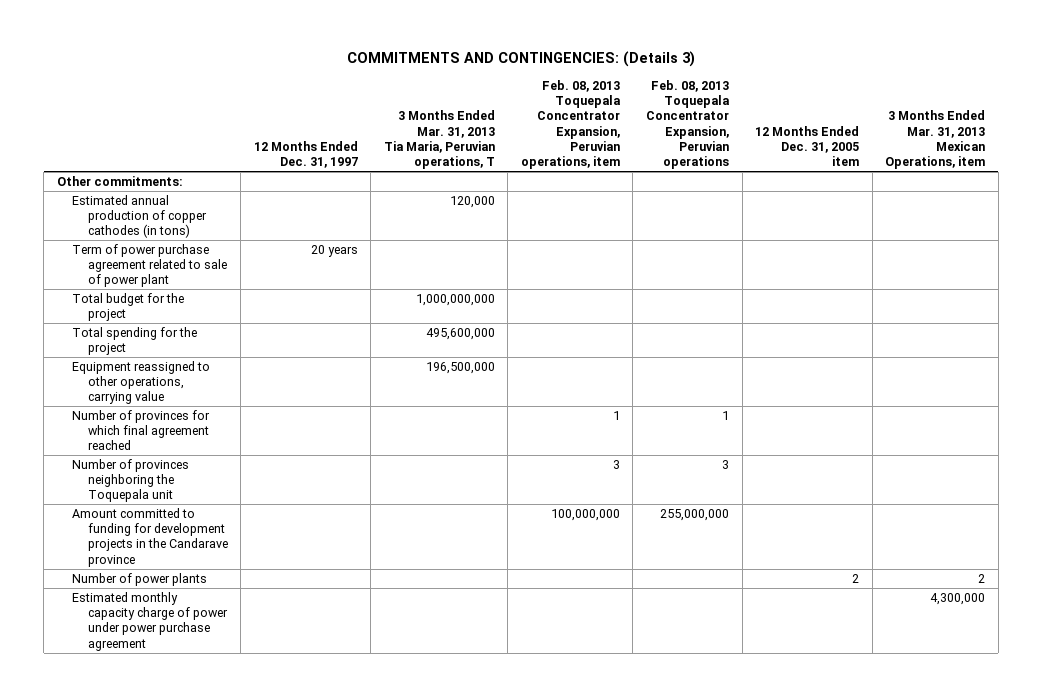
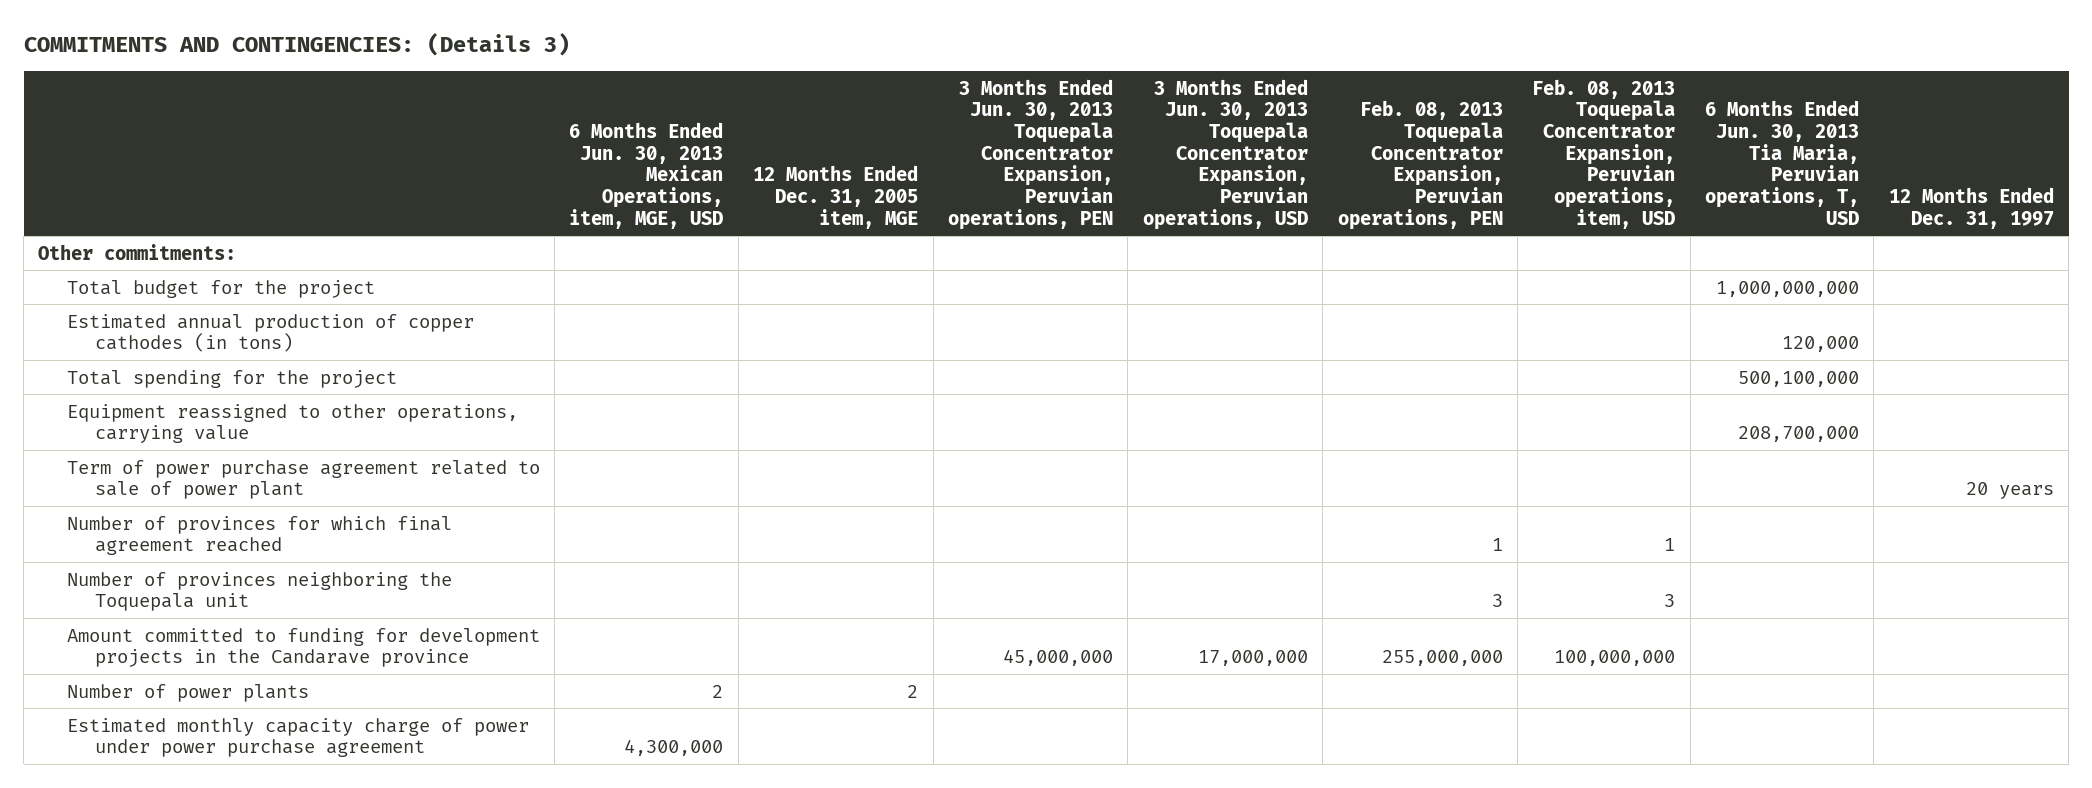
- | 12 Months Ended Dec. 31, 1997 | 3 Months Ended Mar. 31, 2013 Tia Maria, Peruvian operations, T | Feb. 08, 2013 Toquepala Concentrator Expansion, Peruvian operations, item | Feb. 08, 2013 Toquepala Concentrator Expansion, Peruvian operations | 12 Months Ended Dec. 31, 2005 item | 3 Months Ended Mar. 31, 2013 Mexican Operations, item
+ | 6 Months Ended Jun. 30, 2013 Mexican Operations, item, MGE, USD | 12 Months Ended Dec. 31, 2005 item, MGE | 3 Months Ended Jun. 30, 2013 Toquepala Concentrator Expansion, Peruvian operations, PEN | 3 Months Ended Jun. 30, 2013 Toquepala Concentrator Expansion, Peruvian operations, USD | Feb. 08, 2013 Toquepala Concentrator Expansion, Peruvian operations, PEN | Feb. 08, 2013 Toquepala Concentrator Expansion, Peruvian operations, item, USD | 6 Months Ended Jun. 30, 2013 Tia Maria, Peruvian operations, T, USD | 12 Months Ended Dec. 31, 1997
moved down: Estimated annual production of copper cathodes (in tons) | | | | | | | 120,000 |
moved down: Term of power purchase agreement related to sale of power plant | | | | | | | | 20 years

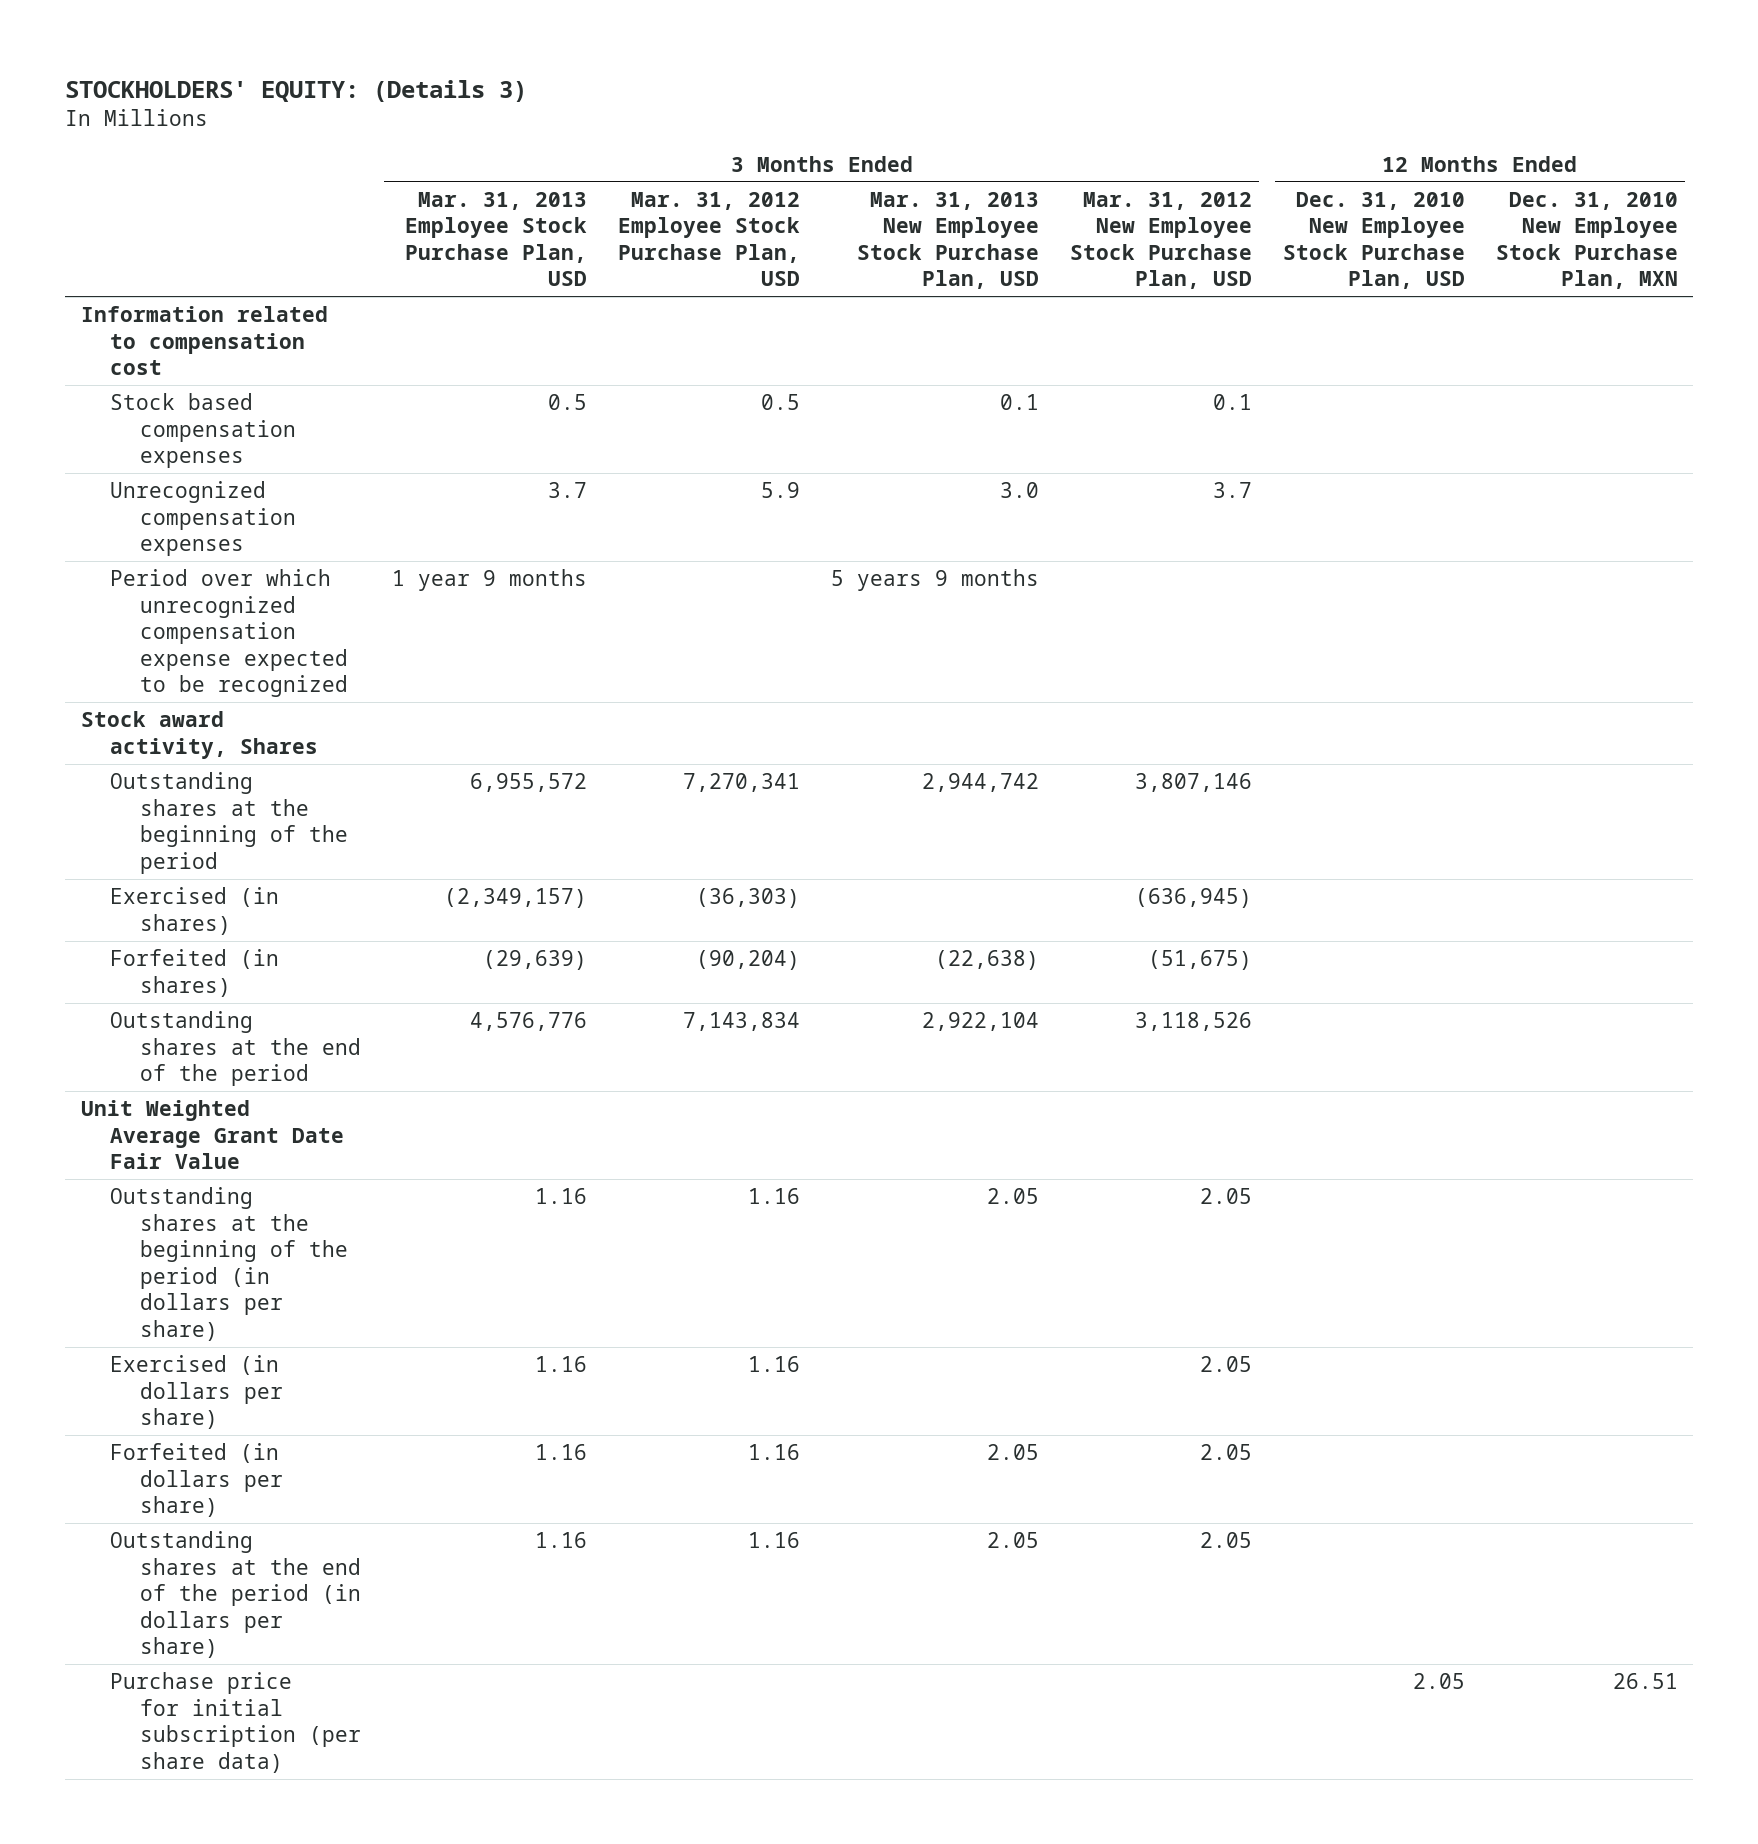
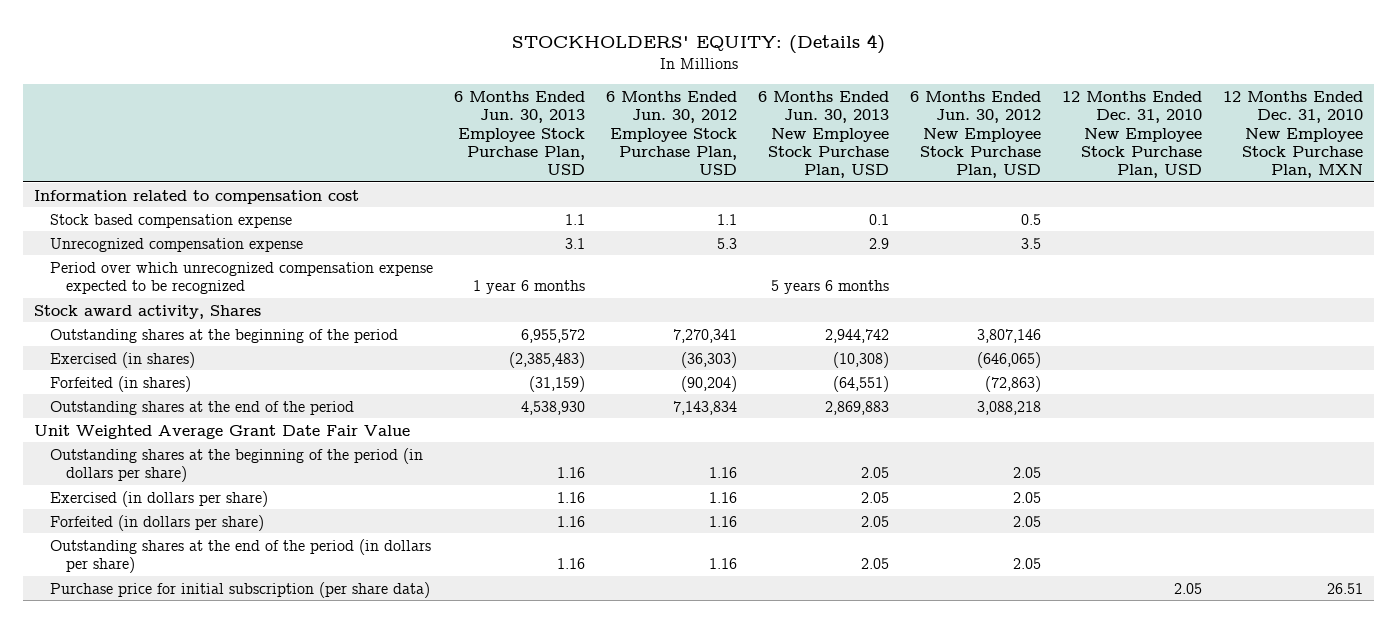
- STOCKHOLDERS' EQUITY: (Details 3)
+ STOCKHOLDERS' EQUITY: (Details 4)
- | 3 Months Ended Mar. 31, 2013 Employee Stock Purchase Plan, USD | 3 Months Ended Mar. 31, 2012 Employee Stock Purchase Plan, USD | 3 Months Ended Mar. 31, 2013 New Employee Stock Purchase Plan, USD | 3 Months Ended Mar. 31, 2012 New Employee Stock Purchase Plan, USD | 12 Months Ended Dec. 31, 2010 New Employee Stock Purchase Plan, USD | 12 Months Ended Dec. 31, 2010 New Employee Stock Purchase Plan, MXN
+ | 6 Months Ended Jun. 30, 2013 Employee Stock Purchase Plan, USD | 6 Months Ended Jun. 30, 2012 Employee Stock Purchase Plan, USD | 6 Months Ended Jun. 30, 2013 New Employee Stock Purchase Plan, USD | 6 Months Ended Jun. 30, 2012 New Employee Stock Purchase Plan, USD | 12 Months Ended Dec. 31, 2010 New Employee Stock Purchase Plan, USD | 12 Months Ended Dec. 31, 2010 New Employee Stock Purchase Plan, MXN
- Stock based compensation expenses | 0.5 | 0.5 | 0.1 | 0.1 | |
- Unrecognized compensation expenses | 3.7 | 5.9 | 3.0 | 3.7 | |
+ Stock based compensation expense | 1.1 | 1.1 | 0.1 | 0.5 | |
+ Unrecognized compensation expense | 3.1 | 5.3 | 2.9 | 3.5 | |

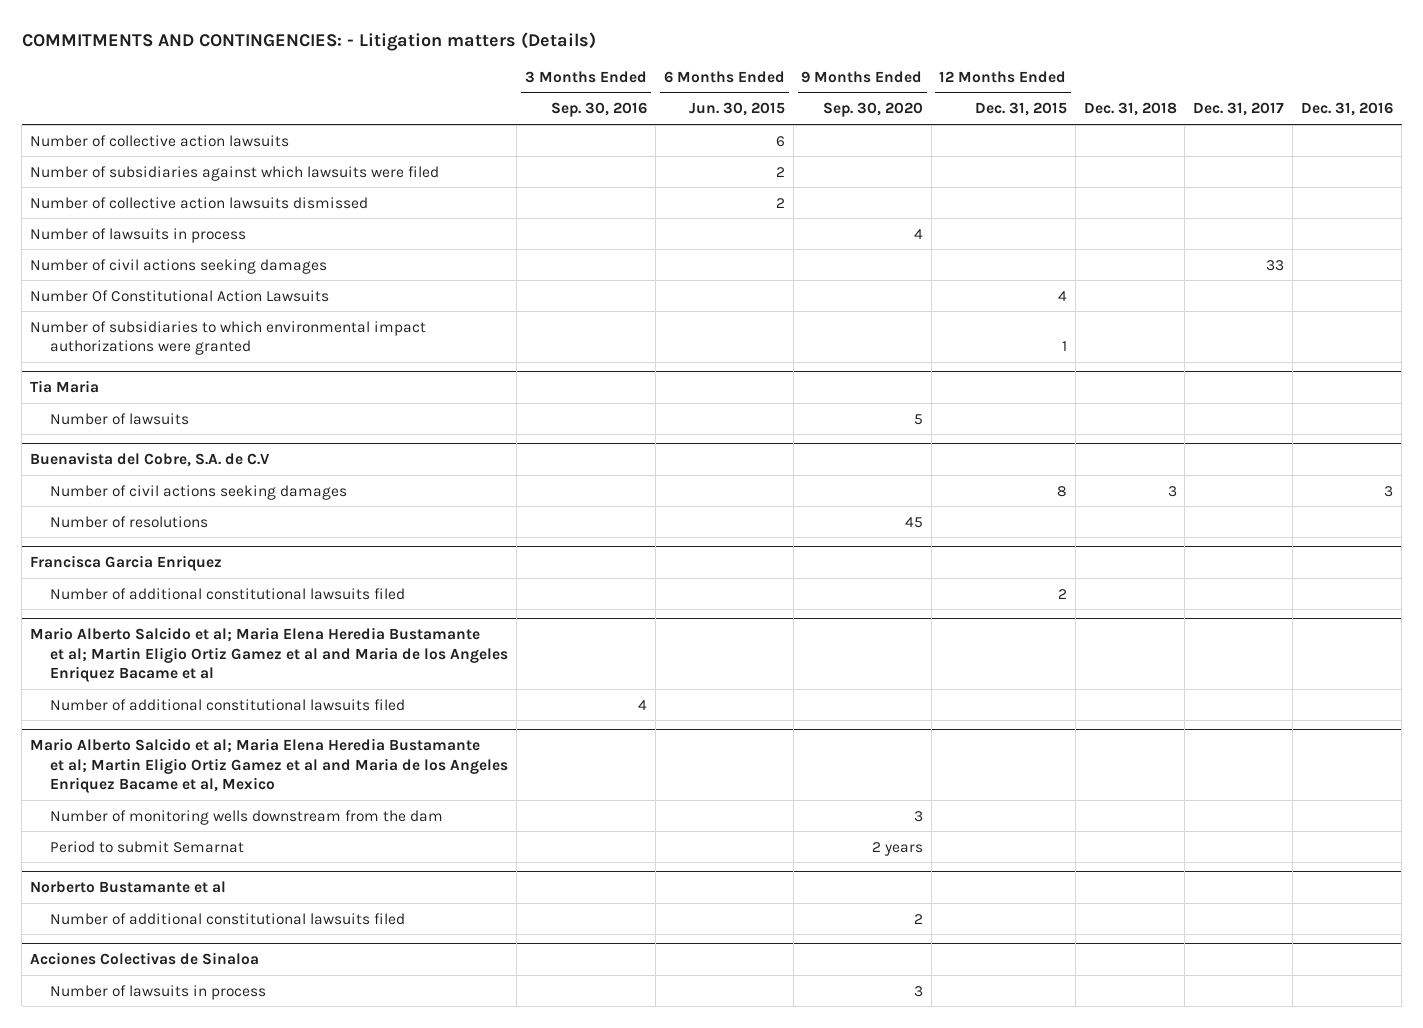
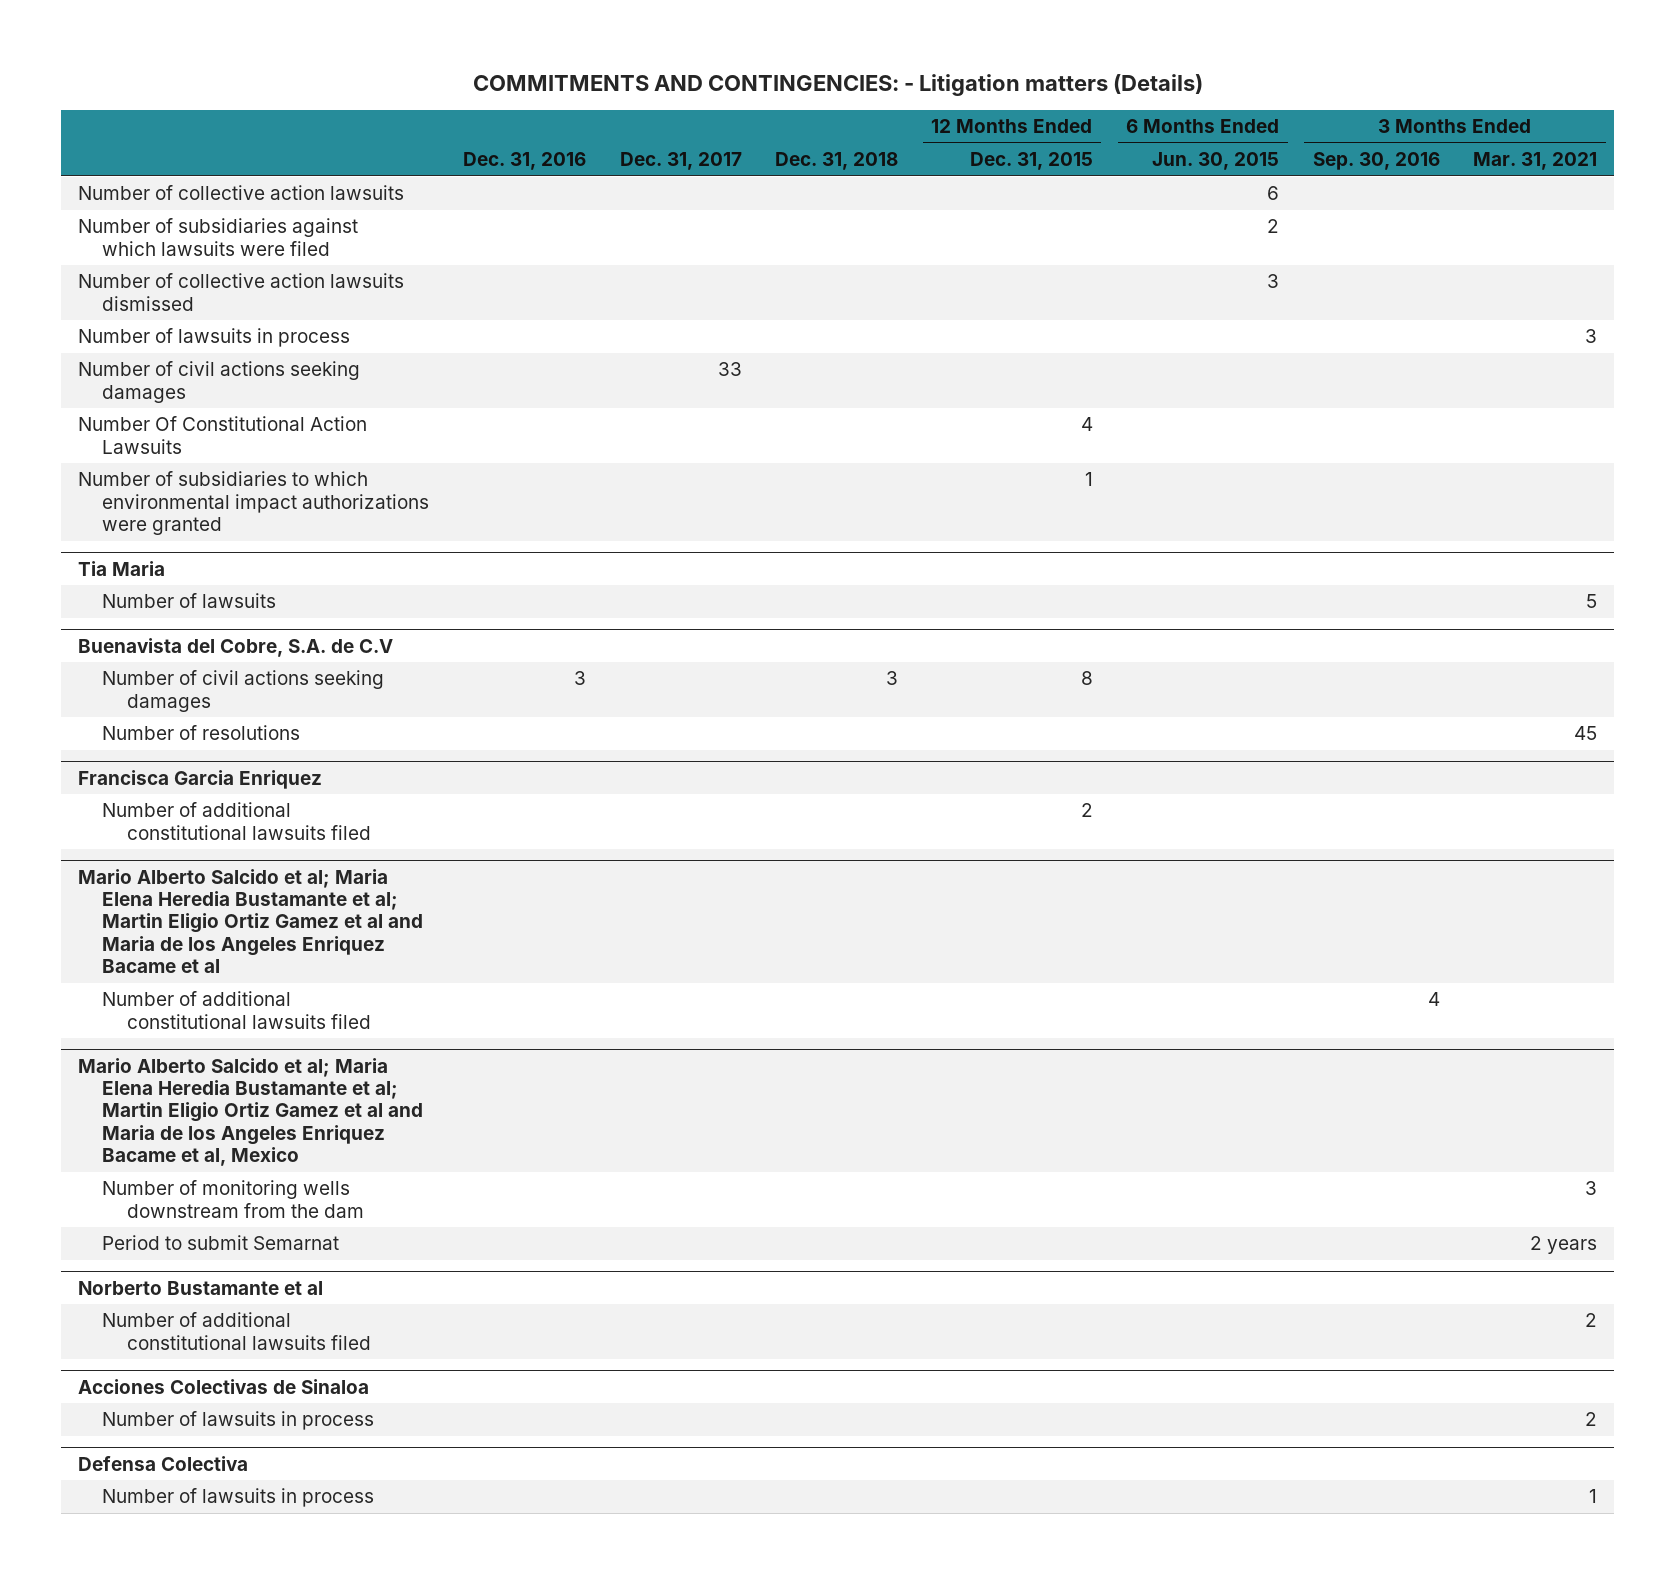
- | 3 Months Ended Sep. 30, 2016 | 6 Months Ended Jun. 30, 2015 | 9 Months Ended Sep. 30, 2020 | 12 Months Ended Dec. 31, 2015 | Dec. 31, 2018 | Dec. 31, 2017 | Dec. 31, 2016
+ | Dec. 31, 2016 | Dec. 31, 2017 | Dec. 31, 2018 | 12 Months Ended Dec. 31, 2015 | 6 Months Ended Jun. 30, 2015 | 3 Months Ended Sep. 30, 2016 | 3 Months Ended Mar. 31, 2021
- Number of collective action lawsuits dismissed | | 2 | | | | |
+ Number of collective action lawsuits dismissed | | | | | 3 | |
+ Defensa Colectiva
+ Number of lawsuits in process | | | | | | | 1

